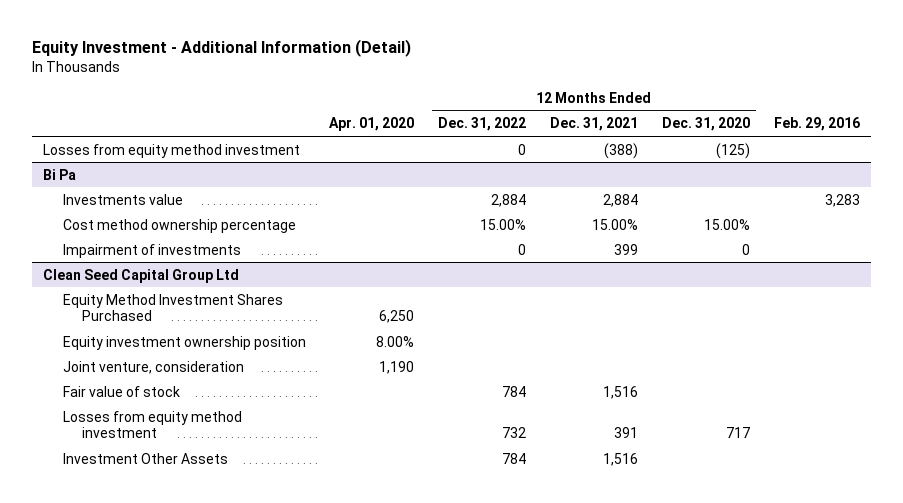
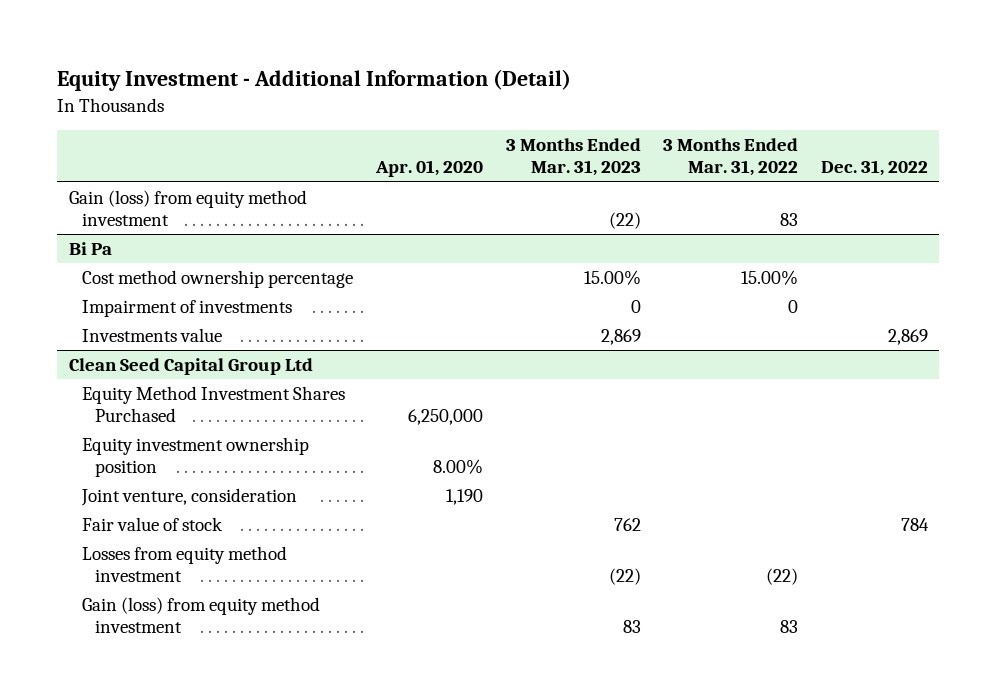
- | Apr. 01, 2020 | 12 Months Ended Dec. 31, 2022 | 12 Months Ended Dec. 31, 2021 | 12 Months Ended Dec. 31, 2020 | Feb. 29, 2016
+ | Apr. 01, 2020 | 3 Months Ended Mar. 31, 2023 | 3 Months Ended Mar. 31, 2022 | Dec. 31, 2022
- Losses from equity method investment | | 0 | (388) | (125) |
+ Gain (loss) from equity method investment | | (22) | 83 |
@ Bi Pa
moved down: Investments value | | 2,869 | | 2,869
@ Clean Seed Capital Group Ltd
- Equity Method Investment Shares Purchased | 6,250 | | | |
+ Equity Method Investment Shares Purchased | 6,250,000 | | |
- Investment Other Assets | | 784 | 1,516 | |
+ Gain (loss) from equity method investment | | 83 | 83 |

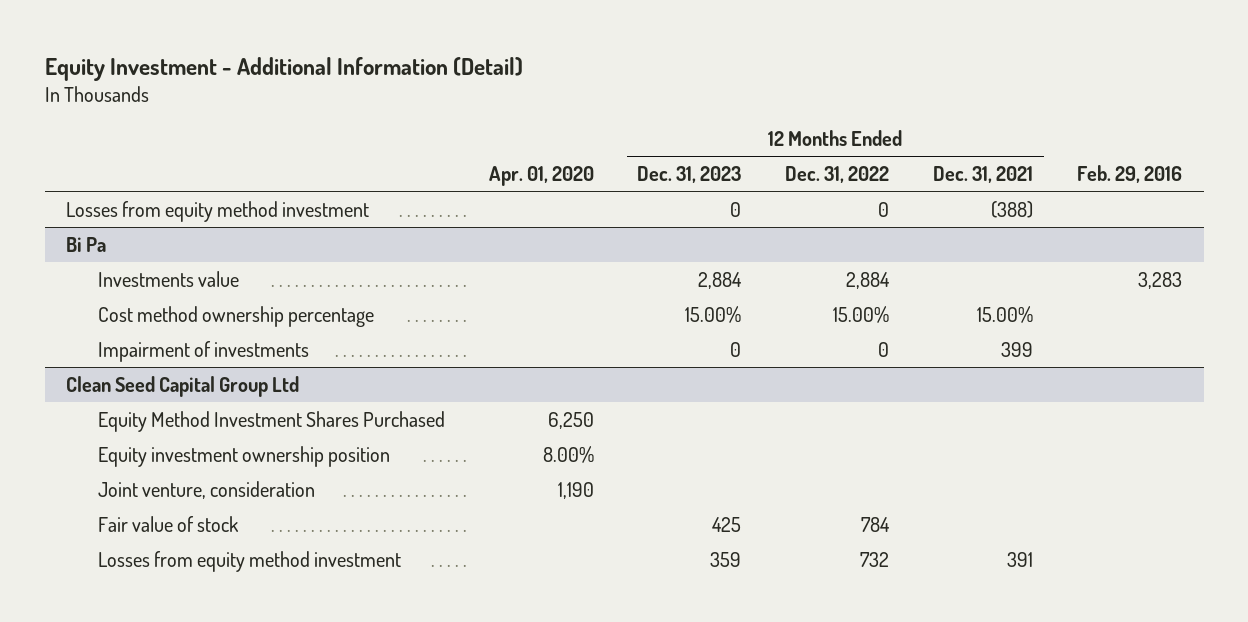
- | Apr. 01, 2020 | 3 Months Ended Mar. 31, 2023 | 3 Months Ended Mar. 31, 2022 | Dec. 31, 2022
+ | Apr. 01, 2020 | 12 Months Ended Dec. 31, 2023 | 12 Months Ended Dec. 31, 2022 | 12 Months Ended Dec. 31, 2021 | Feb. 29, 2016
- Gain (loss) from equity method investment | | (22) | 83 |
+ Losses from equity method investment | | 0 | 0 | (388) |
@ Bi Pa
moved up: Investments value | | 2,884 | 2,884 | | 3,283
@ Clean Seed Capital Group Ltd
- Equity Method Investment Shares Purchased | 6,250,000 | | |
+ Equity Method Investment Shares Purchased | 6,250 | | | |
- Gain (loss) from equity method investment | | 83 | 83 |

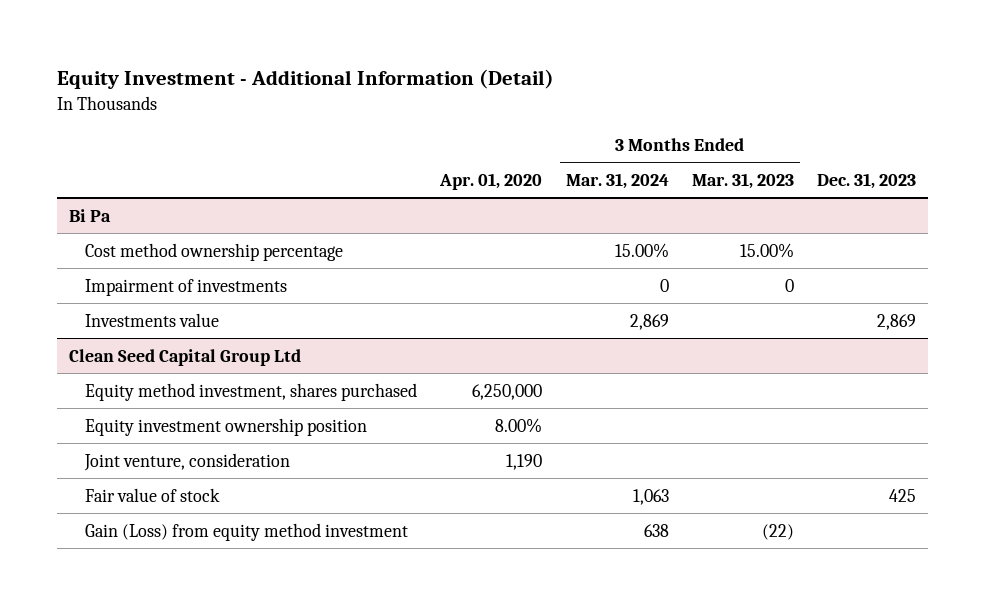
- | Apr. 01, 2020 | 12 Months Ended Dec. 31, 2023 | 12 Months Ended Dec. 31, 2022 | 12 Months Ended Dec. 31, 2021 | Feb. 29, 2016
+ | Apr. 01, 2020 | 3 Months Ended Mar. 31, 2024 | 3 Months Ended Mar. 31, 2023 | Dec. 31, 2023
- Losses from equity method investment | | 0 | 0 | (388) |
@ Bi Pa
moved down: Investments value | | 2,869 | | 2,869
@ Clean Seed Capital Group Ltd
- Equity Method Investment Shares Purchased | 6,250 | | | |
+ Equity method investment, shares purchased | 6,250,000 | | |
- Losses from equity method investment | | 359 | 732 | 391 |
+ Gain (Loss) from equity method investment | | 638 | (22) |

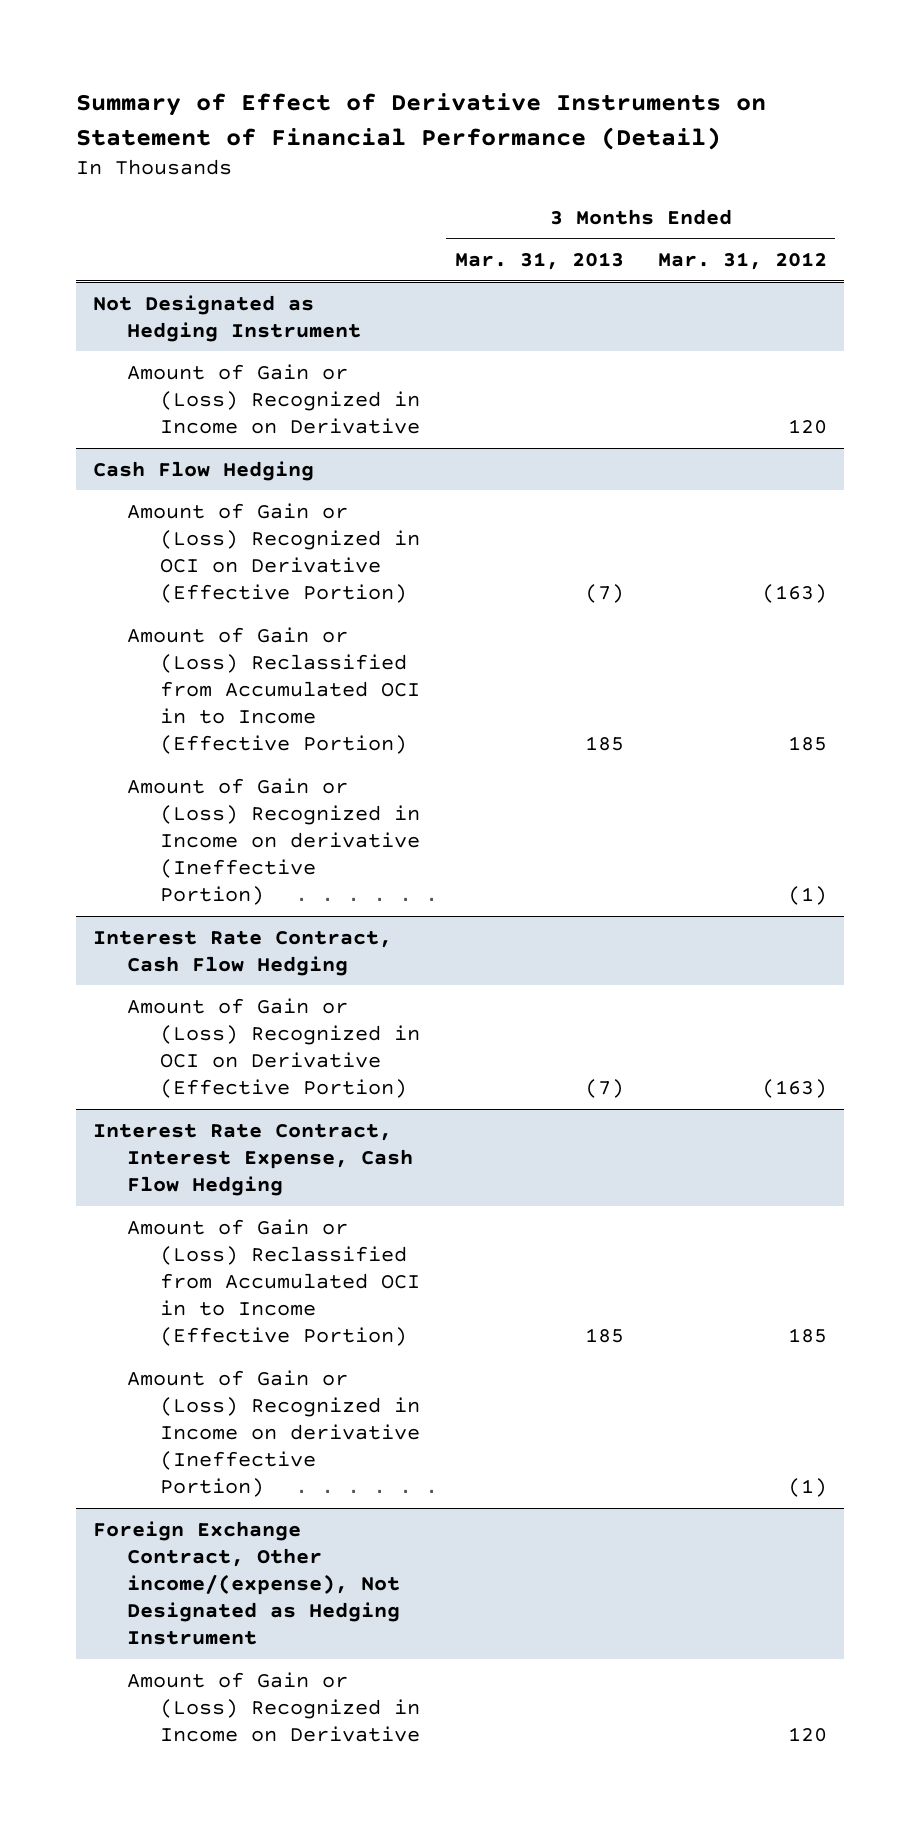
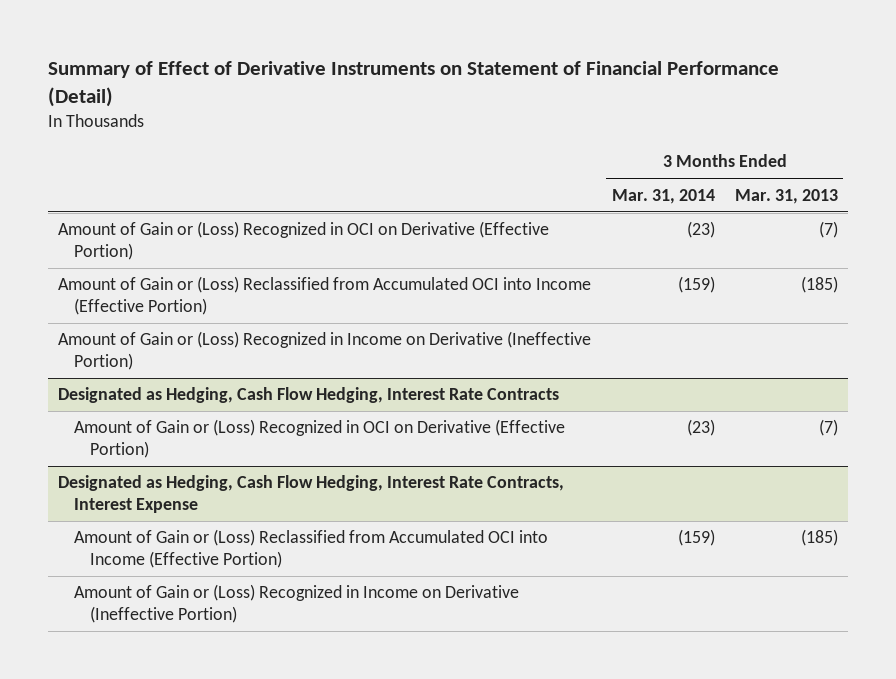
- | 3 Months Ended Mar. 31, 2013 | 3 Months Ended Mar. 31, 2012
+ | 3 Months Ended Mar. 31, 2014 | 3 Months Ended Mar. 31, 2013
- Not Designated as Hedging Instrument
- Amount of Gain or (Loss) Recognized in Income on Derivative | | 120
- Cash Flow Hedging
- Amount of Gain or (Loss) Reclassified from Accumulated OCI in to Income (Effective Portion) | 185 | 185
- Amount of Gain or (Loss) Recognized in Income on derivative (Ineffective Portion) | | (1)
- Interest Rate Contract, Cash Flow Hedging
+ Amount of Gain or (Loss) Reclassified from Accumulated OCI into Income (Effective Portion) | (159) | (185)
+ Amount of Gain or (Loss) Recognized in Income on Derivative (Ineffective Portion)
+ Designated as Hedging, Cash Flow Hedging, Interest Rate Contracts
- Interest Rate Contract, Interest Expense, Cash Flow Hedging
- Amount of Gain or (Loss) Reclassified from Accumulated OCI in to Income (Effective Portion) | 185 | 185
- Amount of Gain or (Loss) Recognized in Income on derivative (Ineffective Portion) | | (1)
- Foreign Exchange Contract, Other income/(expense), Not Designated as Hedging Instrument
- Amount of Gain or (Loss) Recognized in Income on Derivative | | 120
+ Designated as Hedging, Cash Flow Hedging, Interest Rate Contracts, Interest Expense
+ Amount of Gain or (Loss) Reclassified from Accumulated OCI into Income (Effective Portion) | (159) | (185)
+ Amount of Gain or (Loss) Recognized in Income on Derivative (Ineffective Portion)

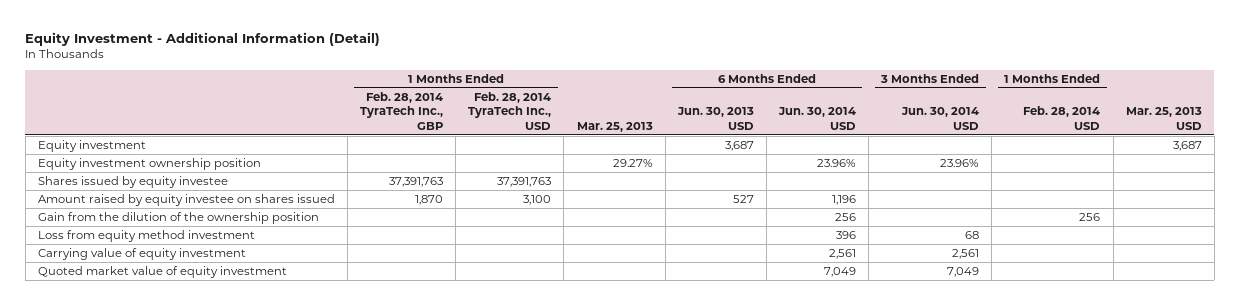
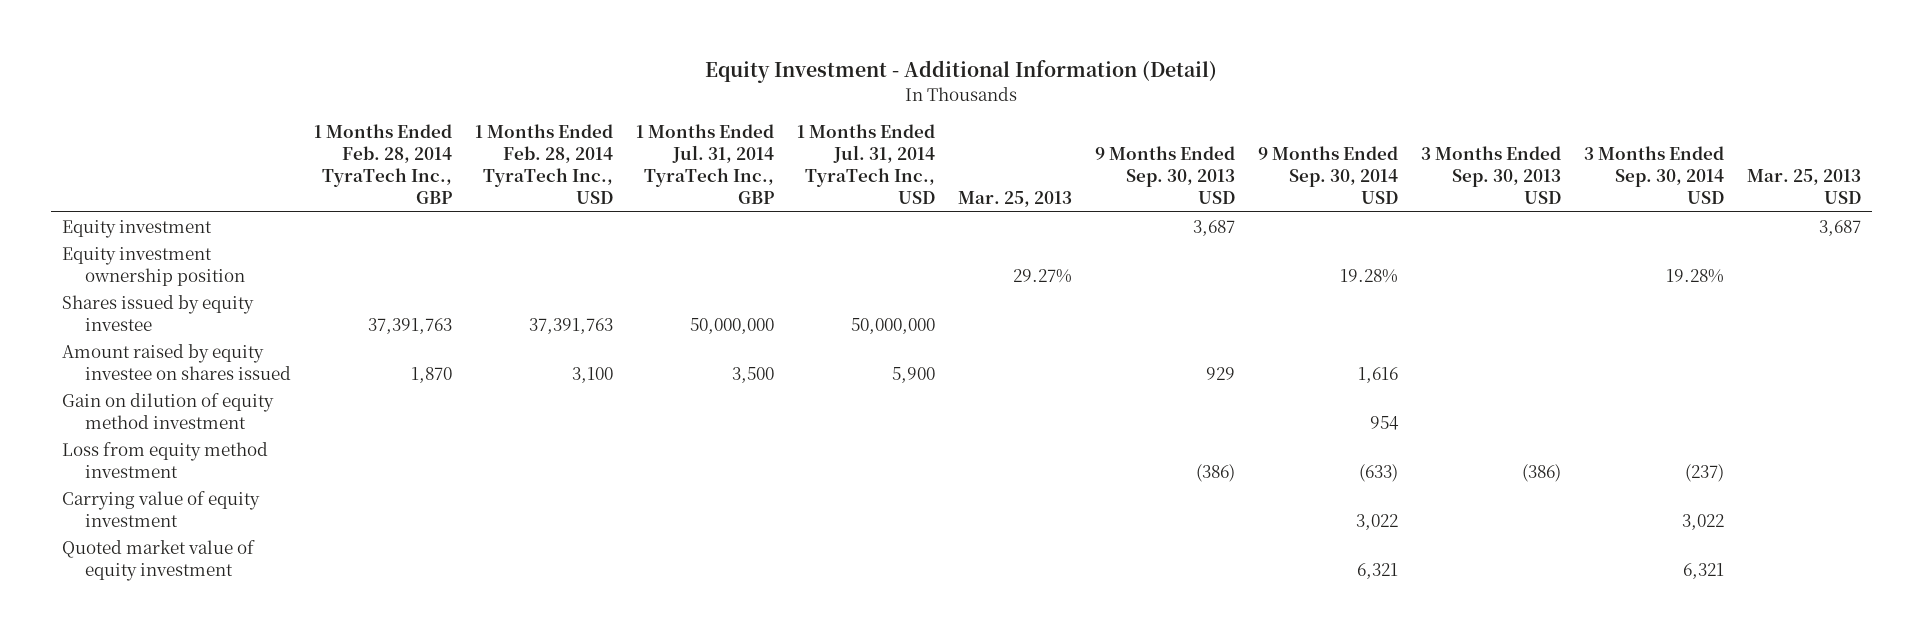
- | 1 Months Ended Feb. 28, 2014 TyraTech Inc., GBP | 1 Months Ended Feb. 28, 2014 TyraTech Inc., USD | Mar. 25, 2013 | 6 Months Ended Jun. 30, 2013 USD | 6 Months Ended Jun. 30, 2014 USD | 3 Months Ended Jun. 30, 2014 USD | 1 Months Ended Feb. 28, 2014 USD | Mar. 25, 2013 USD
+ | 1 Months Ended Feb. 28, 2014 TyraTech Inc., GBP | 1 Months Ended Feb. 28, 2014 TyraTech Inc., USD | 1 Months Ended Jul. 31, 2014 TyraTech Inc., GBP | 1 Months Ended Jul. 31, 2014 TyraTech Inc., USD | Mar. 25, 2013 | 9 Months Ended Sep. 30, 2013 USD | 9 Months Ended Sep. 30, 2014 USD | 3 Months Ended Sep. 30, 2013 USD | 3 Months Ended Sep. 30, 2014 USD | Mar. 25, 2013 USD
- Gain from the dilution of the ownership position | | | | | 256 | | 256 |
+ Gain on dilution of equity method investment | | | | | | | 954 | | |

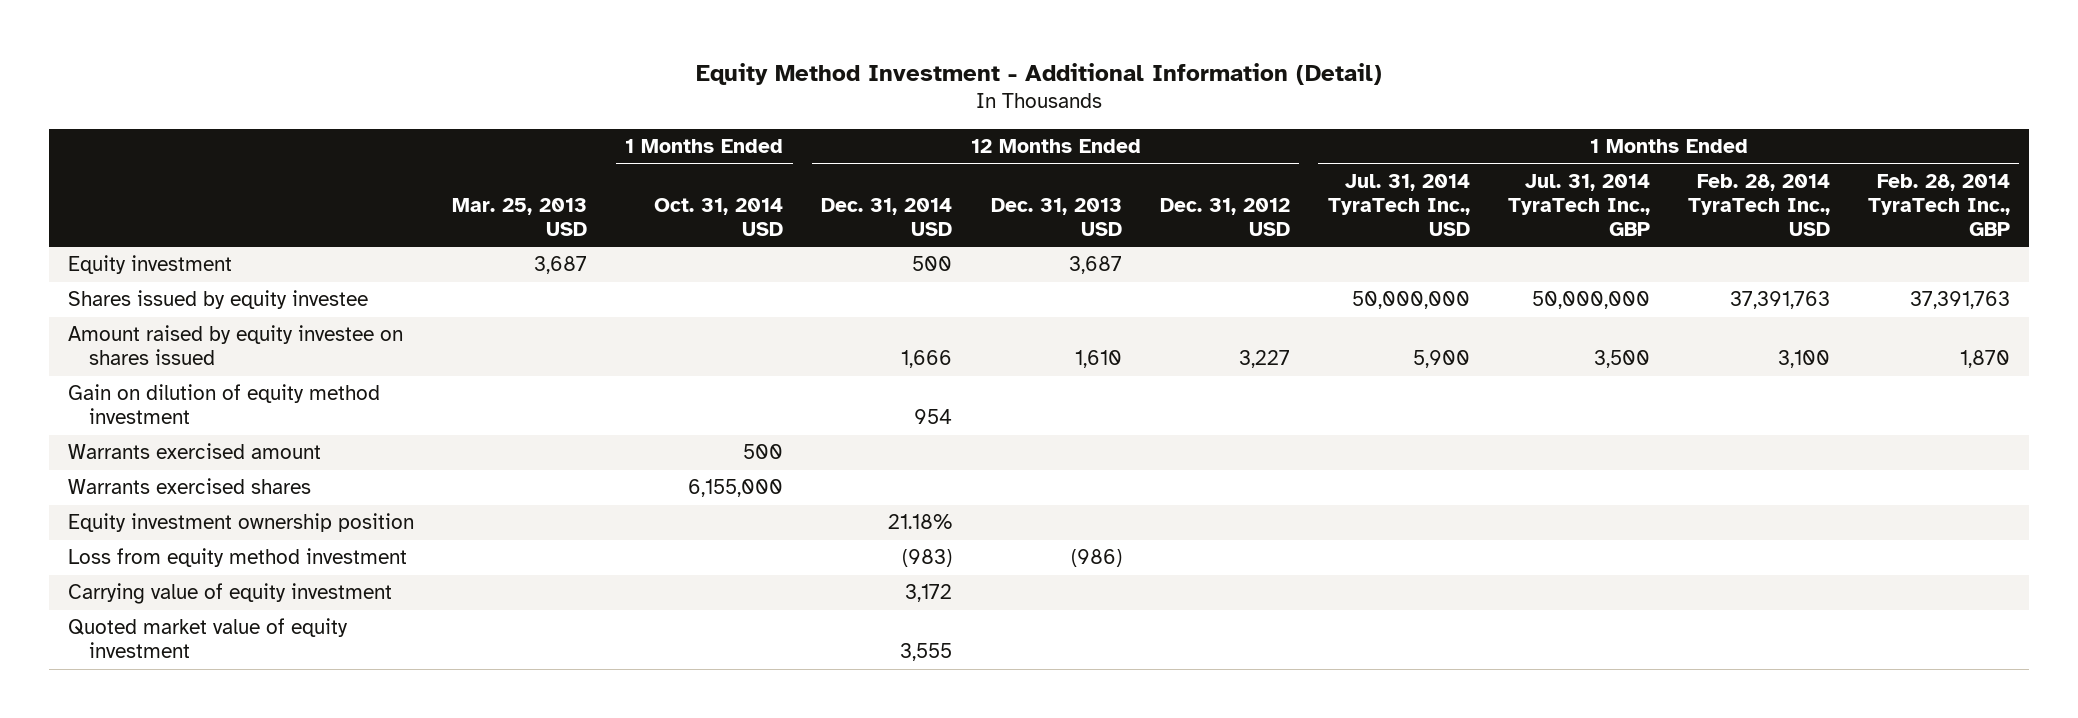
- Equity Investment - Additional Information (Detail)
+ Equity Method Investment - Additional Information (Detail)
- | 1 Months Ended Feb. 28, 2014 TyraTech Inc., GBP | 1 Months Ended Feb. 28, 2014 TyraTech Inc., USD | 1 Months Ended Jul. 31, 2014 TyraTech Inc., GBP | 1 Months Ended Jul. 31, 2014 TyraTech Inc., USD | Mar. 25, 2013 | 9 Months Ended Sep. 30, 2013 USD | 9 Months Ended Sep. 30, 2014 USD | 3 Months Ended Sep. 30, 2013 USD | 3 Months Ended Sep. 30, 2014 USD | Mar. 25, 2013 USD
+ | Mar. 25, 2013 USD | 1 Months Ended Oct. 31, 2014 USD | 12 Months Ended Dec. 31, 2014 USD | 12 Months Ended Dec. 31, 2013 USD | 12 Months Ended Dec. 31, 2012 USD | 1 Months Ended Jul. 31, 2014 TyraTech Inc., USD | 1 Months Ended Jul. 31, 2014 TyraTech Inc., GBP | 1 Months Ended Feb. 28, 2014 TyraTech Inc., USD | 1 Months Ended Feb. 28, 2014 TyraTech Inc., GBP
+ Warrants exercised amount | | 500 | | | | | | |
+ Warrants exercised shares | | 6,155,000 | | | | | | |
moved down: Equity investment ownership position | | | 21.18% | | | | | |

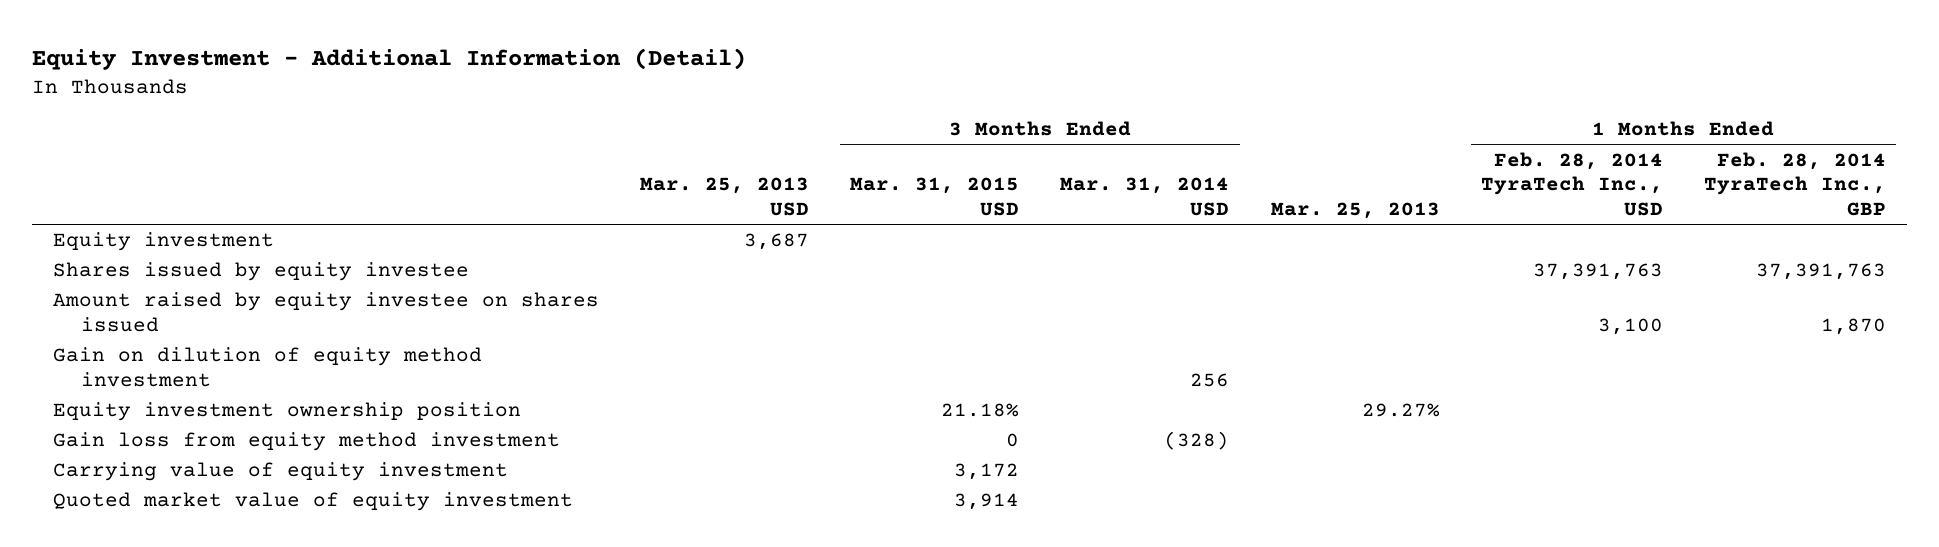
- Equity Method Investment - Additional Information (Detail)
+ Equity Investment - Additional Information (Detail)
- | Mar. 25, 2013 USD | 1 Months Ended Oct. 31, 2014 USD | 12 Months Ended Dec. 31, 2014 USD | 12 Months Ended Dec. 31, 2013 USD | 12 Months Ended Dec. 31, 2012 USD | 1 Months Ended Jul. 31, 2014 TyraTech Inc., USD | 1 Months Ended Jul. 31, 2014 TyraTech Inc., GBP | 1 Months Ended Feb. 28, 2014 TyraTech Inc., USD | 1 Months Ended Feb. 28, 2014 TyraTech Inc., GBP
+ | Mar. 25, 2013 USD | 3 Months Ended Mar. 31, 2015 USD | 3 Months Ended Mar. 31, 2014 USD | Mar. 25, 2013 | 1 Months Ended Feb. 28, 2014 TyraTech Inc., USD | 1 Months Ended Feb. 28, 2014 TyraTech Inc., GBP
- Warrants exercised amount | | 500 | | | | | | |
- Warrants exercised shares | | 6,155,000 | | | | | | |
- Loss from equity method investment | | | (983) | (986) | | | | |
+ Gain loss from equity method investment | | 0 | (328) | | |

